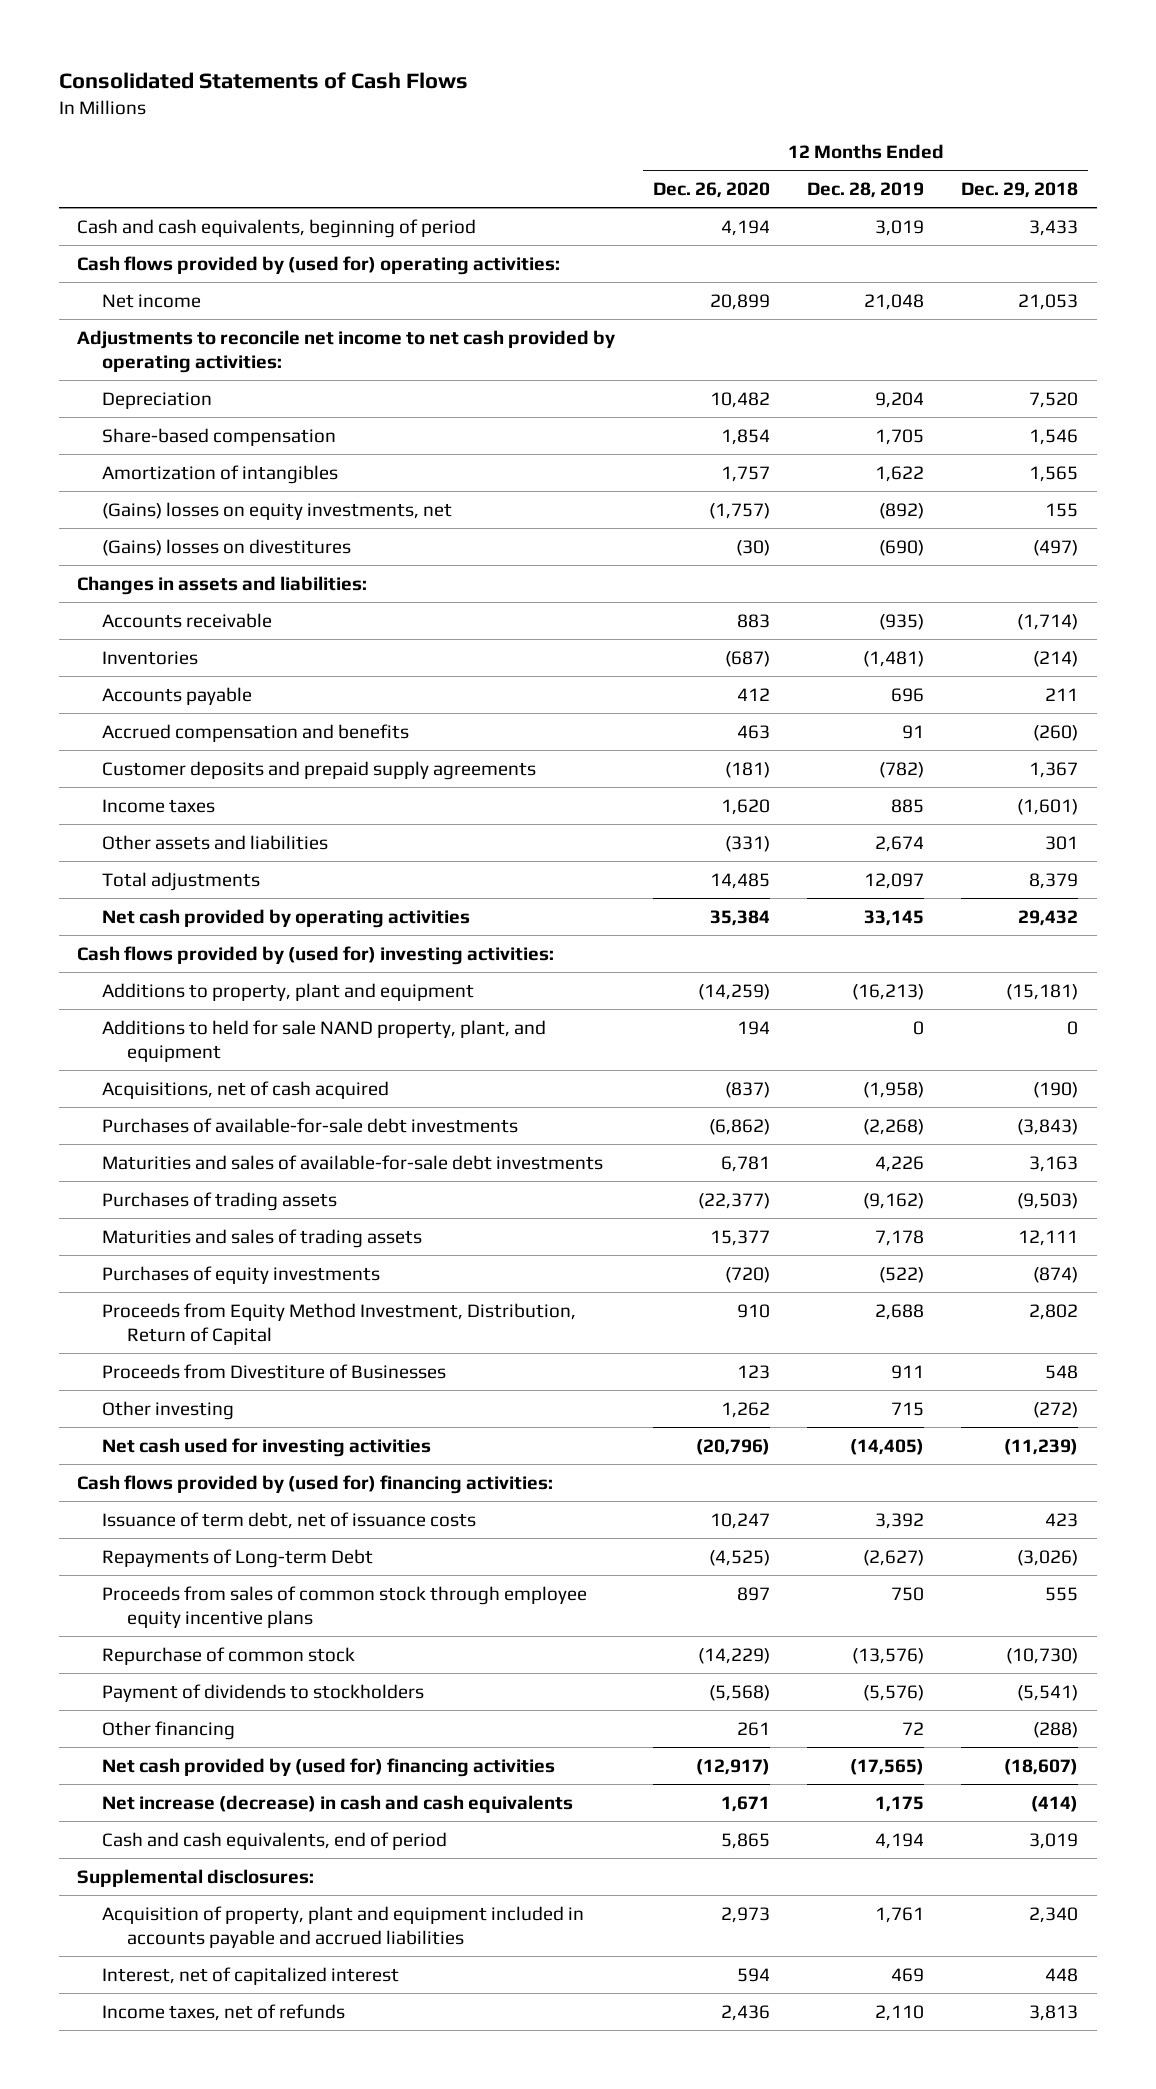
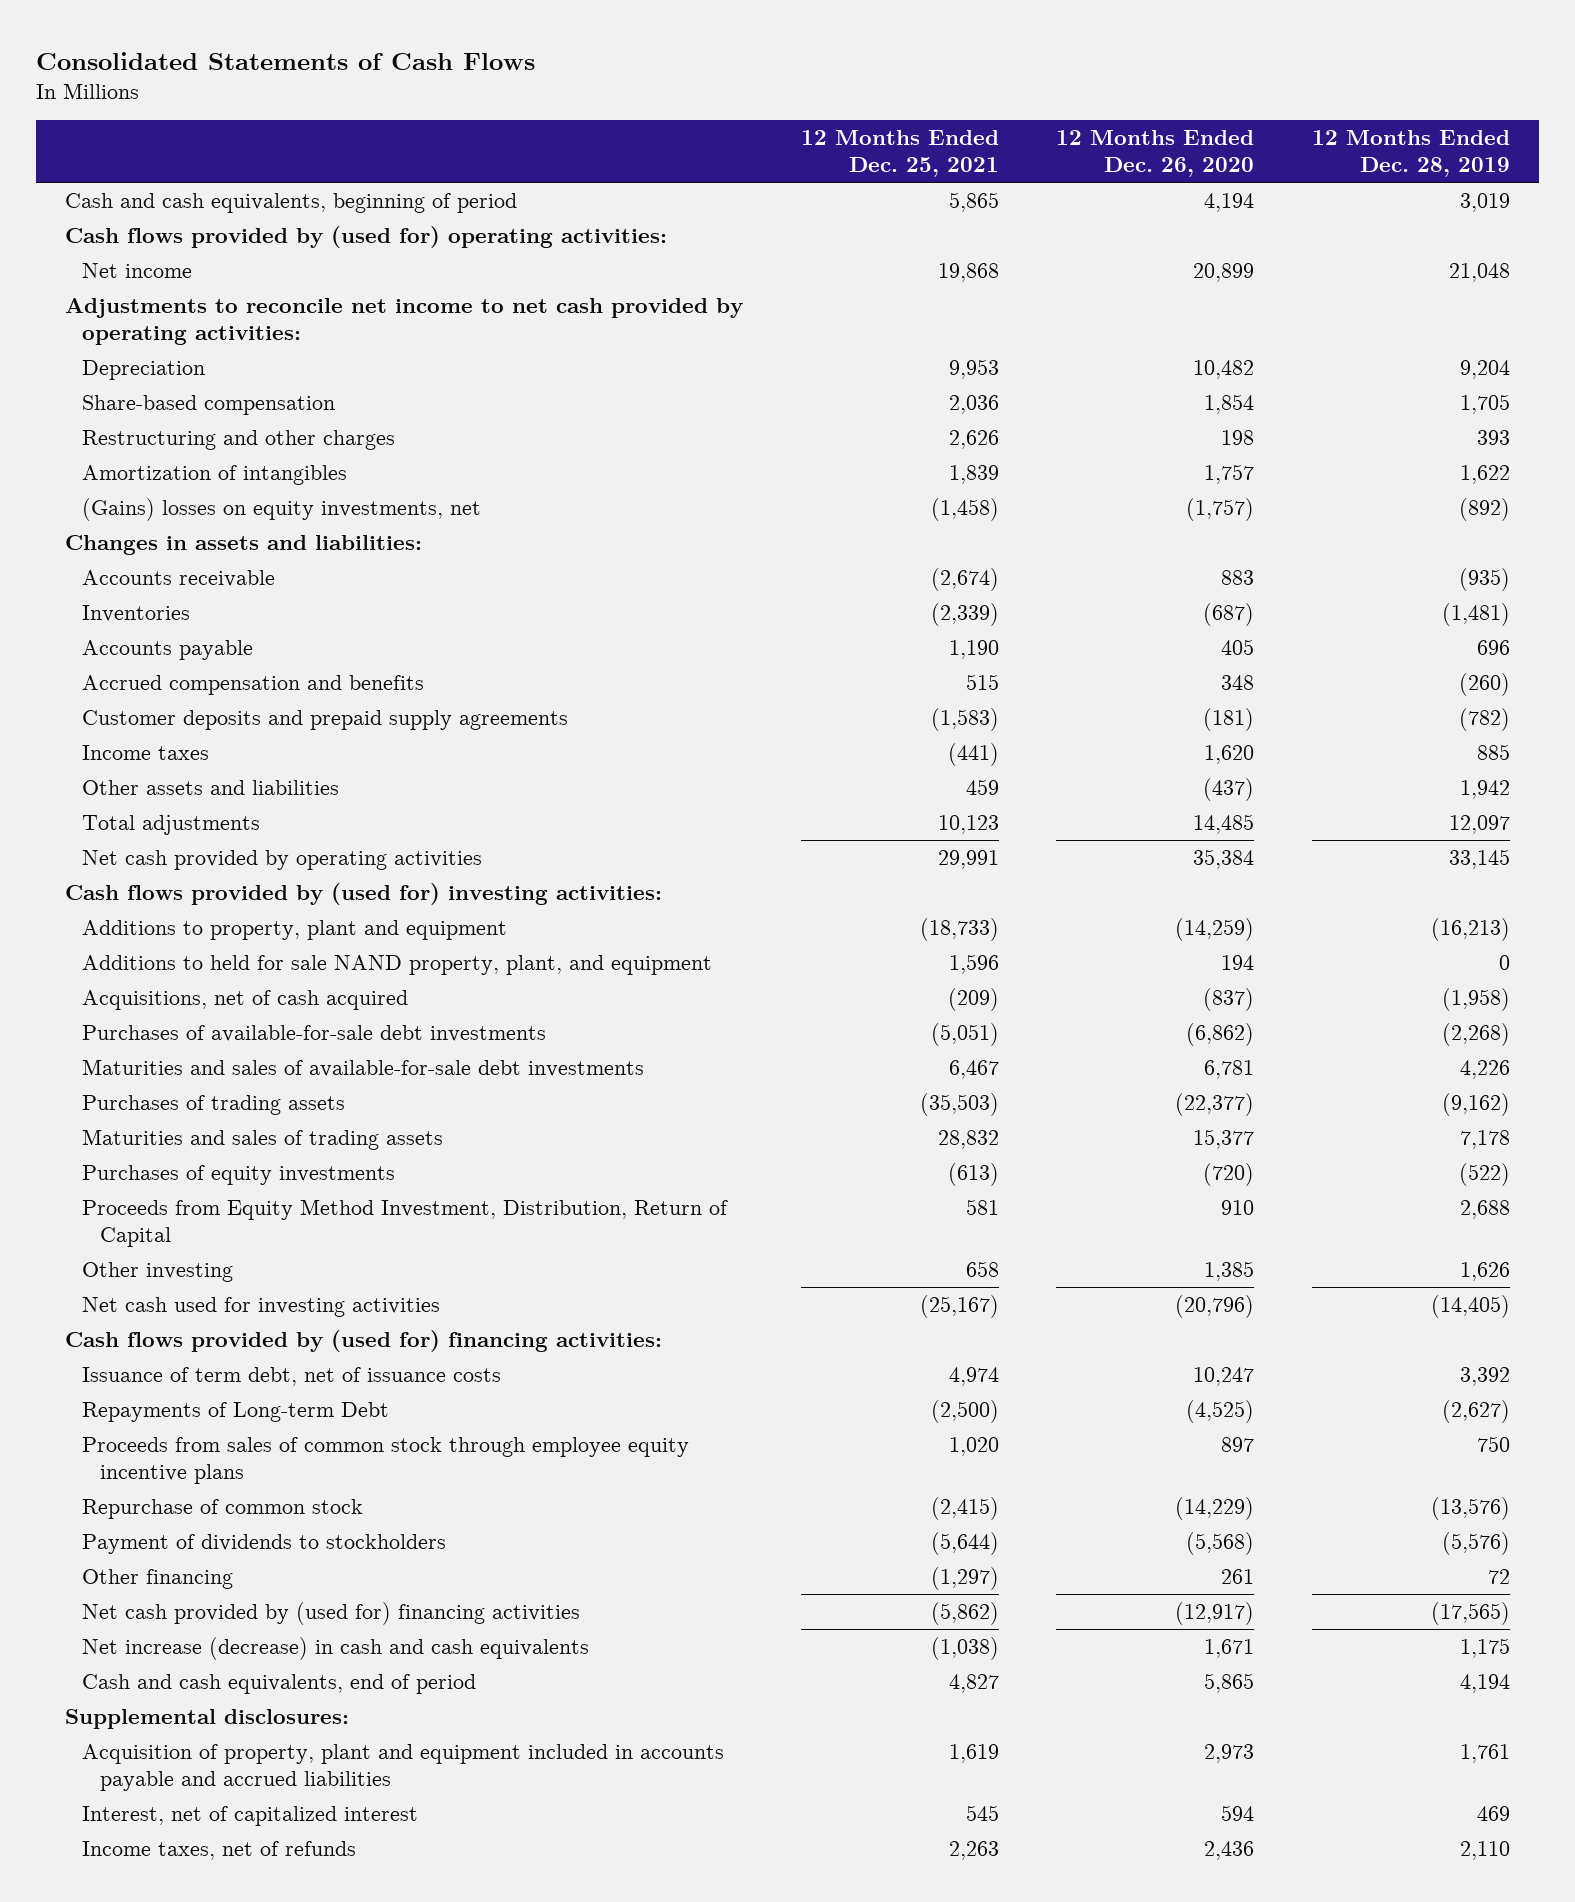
- | 12 Months Ended Dec. 26, 2020 | 12 Months Ended Dec. 28, 2019 | 12 Months Ended Dec. 29, 2018
+ | 12 Months Ended Dec. 25, 2021 | 12 Months Ended Dec. 26, 2020 | 12 Months Ended Dec. 28, 2019
+ Restructuring and other charges | 2,626 | 198 | 393
- (Gains) losses on divestitures | (30) | (690) | (497)
- Accounts payable | 412 | 696 | 211
- Accrued compensation and benefits | 463 | 91 | (260)
+ Accounts payable | 1,190 | 405 | 696
+ Accrued compensation and benefits | 515 | 348 | (260)
- Other assets and liabilities | (331) | 2,674 | 301
+ Other assets and liabilities | 459 | (437) | 1,942
- Proceeds from Divestiture of Businesses | 123 | 911 | 548
- Other investing | 1,262 | 715 | (272)
+ Other investing | 658 | 1,385 | 1,626

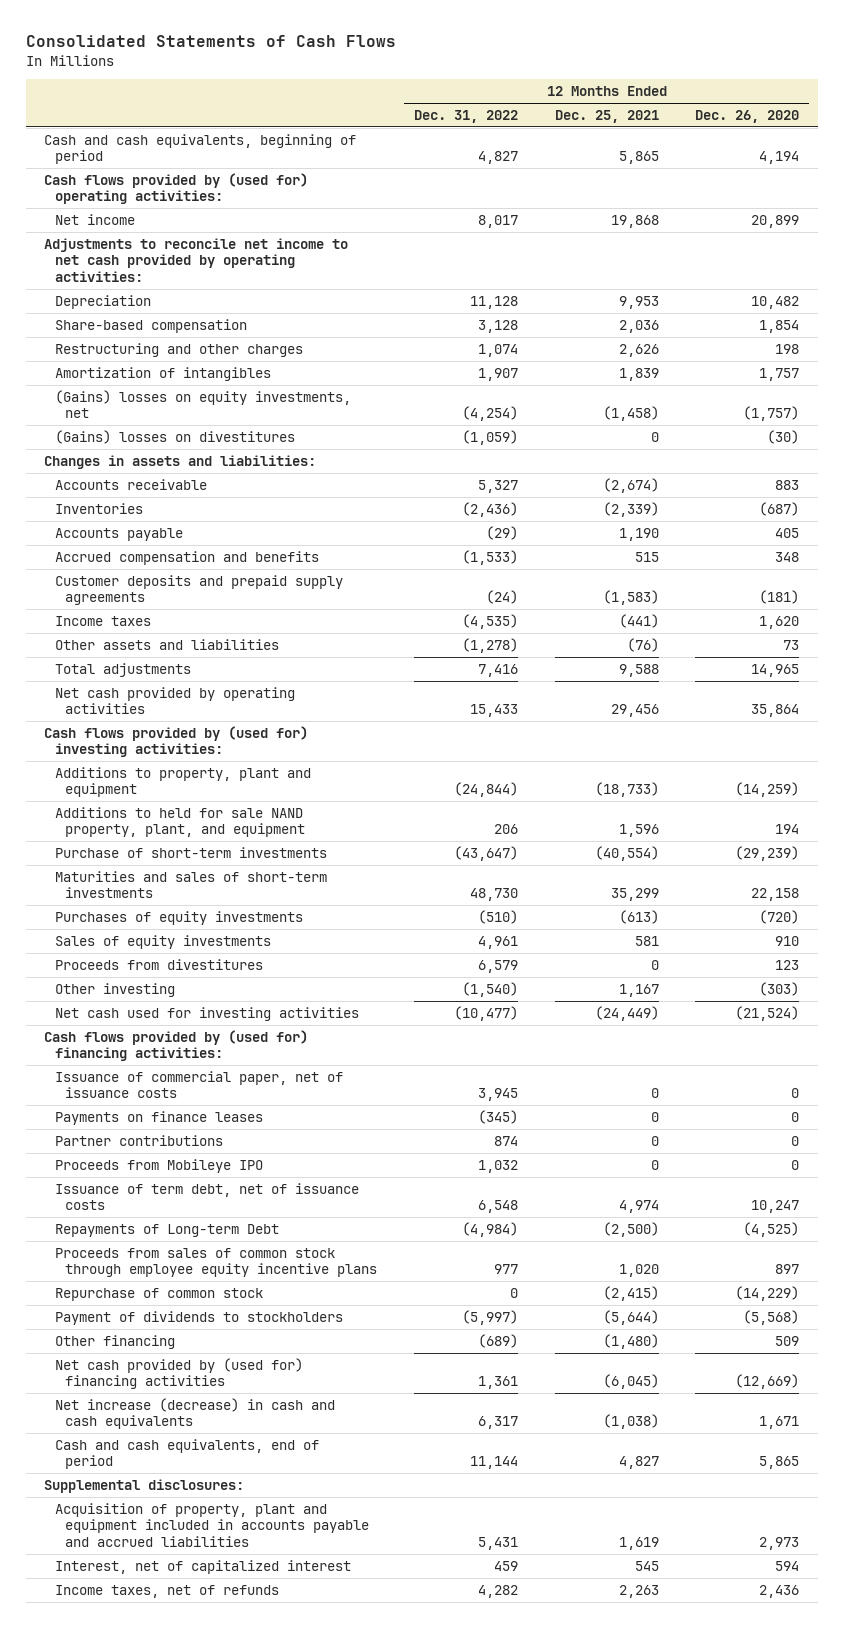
- | 12 Months Ended Dec. 25, 2021 | 12 Months Ended Dec. 26, 2020 | 12 Months Ended Dec. 28, 2019
+ | 12 Months Ended Dec. 31, 2022 | 12 Months Ended Dec. 25, 2021 | 12 Months Ended Dec. 26, 2020
+ (Gains) losses on divestitures | (1,059) | 0 | (30)
- Other assets and liabilities | 459 | (437) | 1,942
- Total adjustments | 10,123 | 14,485 | 12,097
- Net cash provided by operating activities | 29,991 | 35,384 | 33,145
+ Other assets and liabilities | (1,278) | (76) | 73
+ Total adjustments | 7,416 | 9,588 | 14,965
+ Net cash provided by operating activities | 15,433 | 29,456 | 35,864
- Acquisitions, net of cash acquired | (209) | (837) | (1,958)
- Purchases of available-for-sale debt investments | (5,051) | (6,862) | (2,268)
- Maturities and sales of available-for-sale debt investments | 6,467 | 6,781 | 4,226
- Purchases of trading assets | (35,503) | (22,377) | (9,162)
- Maturities and sales of trading assets | 28,832 | 15,377 | 7,178
+ Purchase of short-term investments | (43,647) | (40,554) | (29,239)
+ Maturities and sales of short-term investments | 48,730 | 35,299 | 22,158
- Proceeds from Equity Method Investment, Distribution, Return of Capital | 581 | 910 | 2,688
- Other investing | 658 | 1,385 | 1,626
- Net cash used for investing activities | (25,167) | (20,796) | (14,405)
+ Sales of equity investments | 4,961 | 581 | 910
+ Proceeds from divestitures | 6,579 | 0 | 123
+ Other investing | (1,540) | 1,167 | (303)
+ Net cash used for investing activities | (10,477) | (24,449) | (21,524)
+ Issuance of commercial paper, net of issuance costs | 3,945 | 0 | 0
+ Payments on finance leases | (345) | 0 | 0
+ Partner contributions | 874 | 0 | 0
+ Proceeds from Mobileye IPO | 1,032 | 0 | 0
- Other financing | (1,297) | 261 | 72
- Net cash provided by (used for) financing activities | (5,862) | (12,917) | (17,565)
+ Other financing | (689) | (1,480) | 509
+ Net cash provided by (used for) financing activities | 1,361 | (6,045) | (12,669)

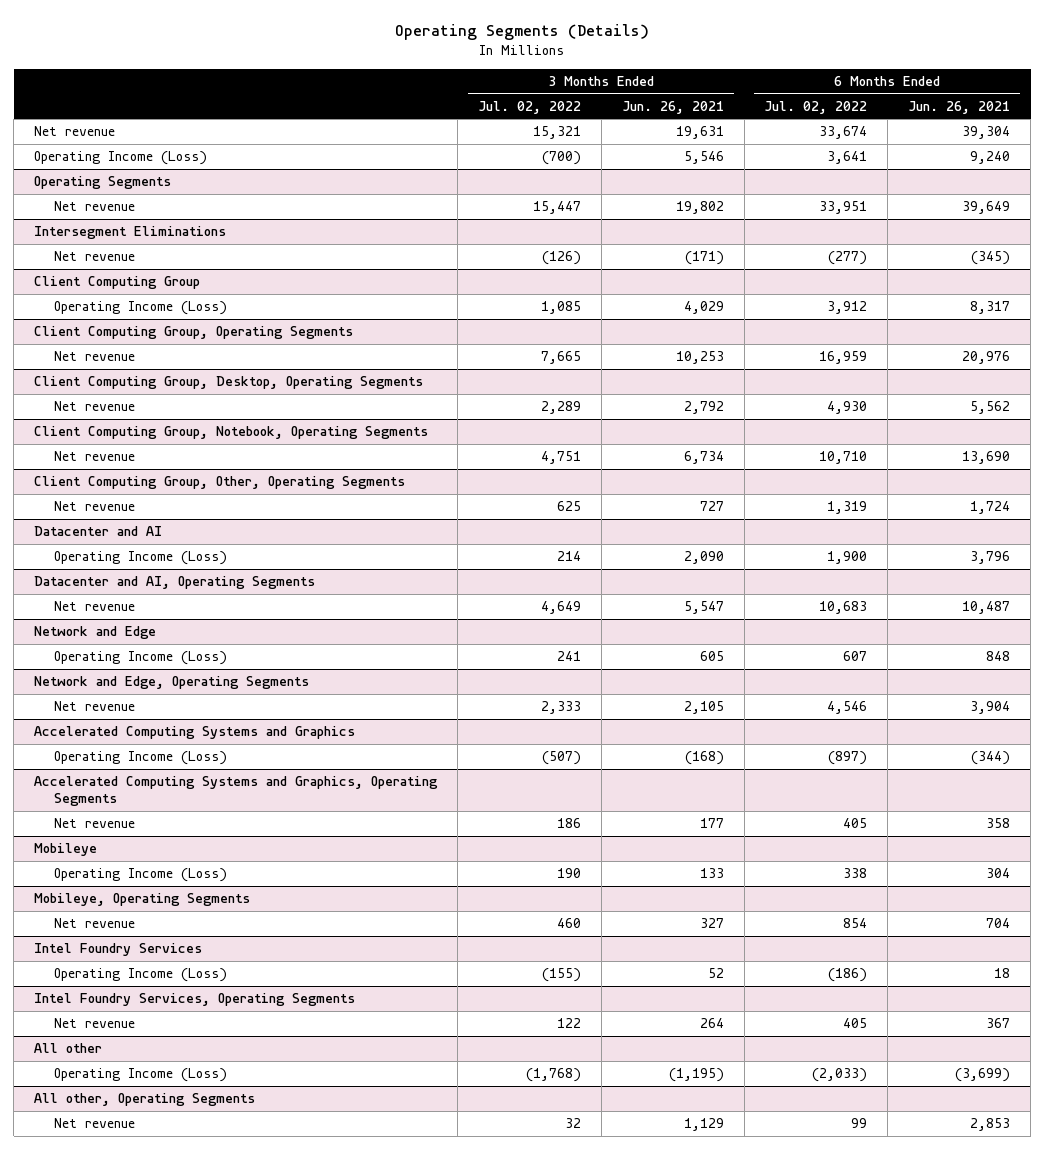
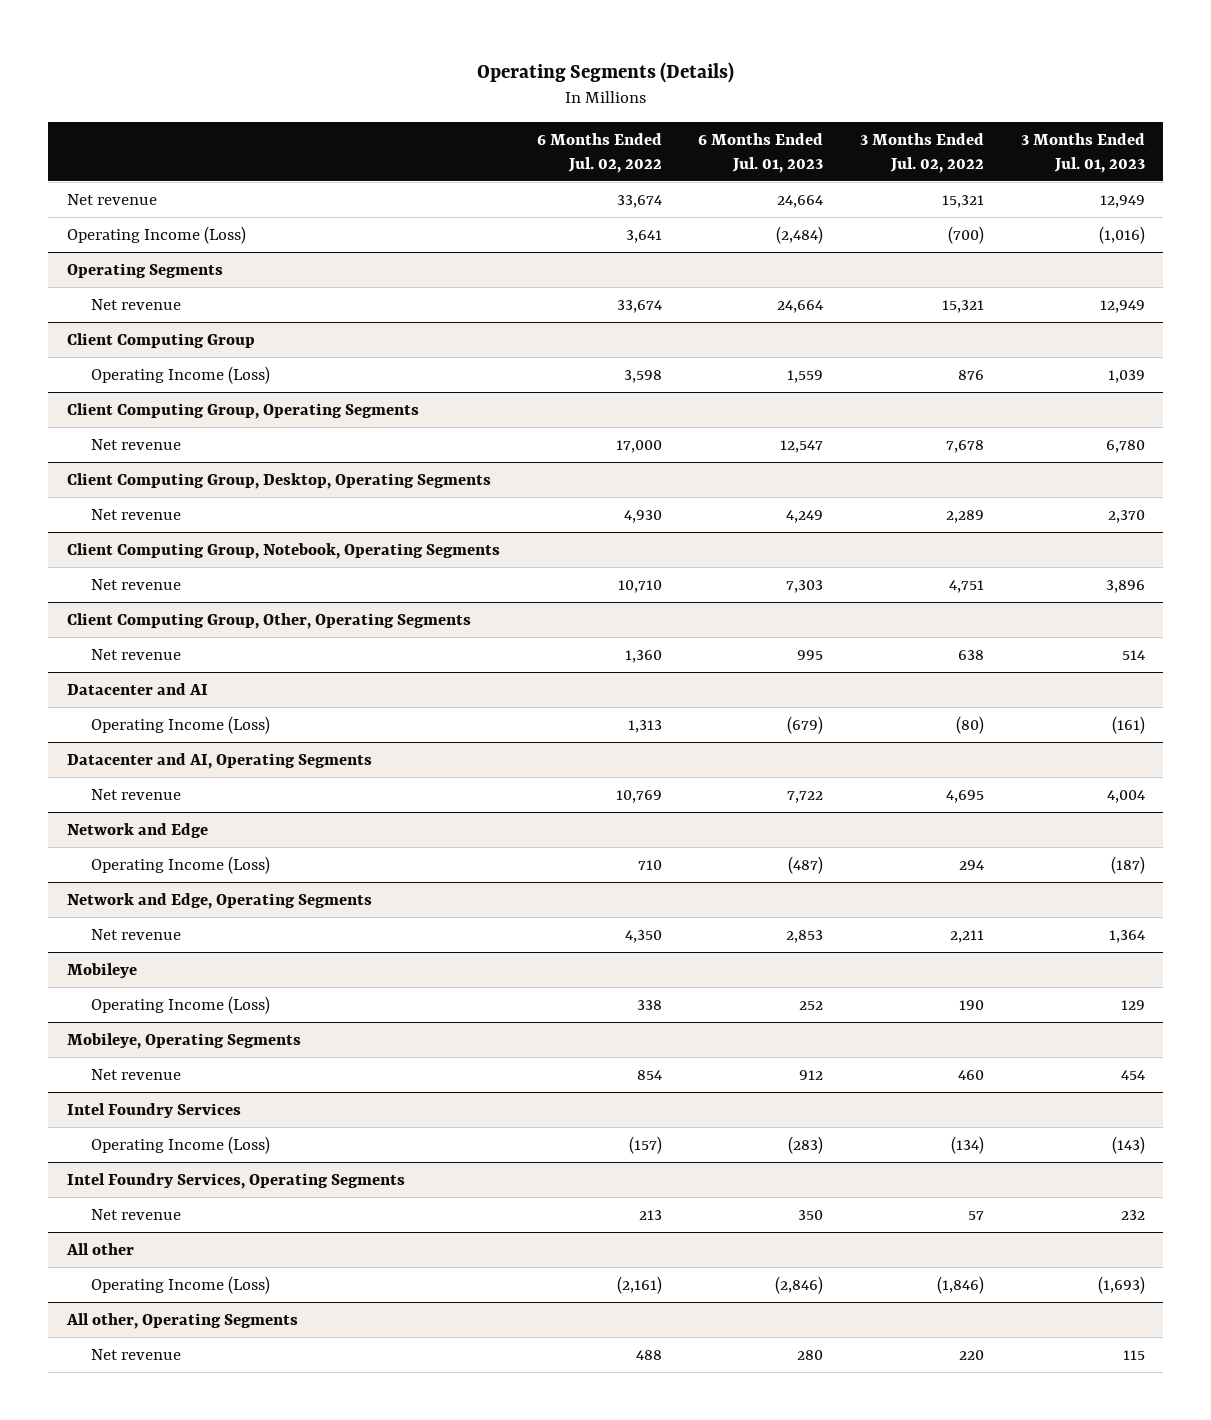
- | 3 Months Ended Jul. 02, 2022 | 3 Months Ended Jun. 26, 2021 | 6 Months Ended Jul. 02, 2022 | 6 Months Ended Jun. 26, 2021
+ | 6 Months Ended Jul. 02, 2022 | 6 Months Ended Jul. 01, 2023 | 3 Months Ended Jul. 02, 2022 | 3 Months Ended Jul. 01, 2023
@ Operating Segments
- Net revenue | 15,447 | 19,802 | 33,951 | 39,649
- Intersegment Eliminations
- Net revenue | (126) | (171) | (277) | (345)
@ Operating Segments
+ Net revenue | 33,674 | 24,664 | 15,321 | 12,949
@ Client Computing Group
- Operating Income (Loss) | 1,085 | 4,029 | 3,912 | 8,317
+ Operating Income (Loss) | 3,598 | 1,559 | 876 | 1,039
@ Client Computing Group, Operating Segments
- Net revenue | 7,665 | 10,253 | 16,959 | 20,976
+ Net revenue | 17,000 | 12,547 | 7,678 | 6,780
@ Client Computing Group, Other, Operating Segments
- Net revenue | 625 | 727 | 1,319 | 1,724
+ Net revenue | 1,360 | 995 | 638 | 514
@ Datacenter and AI
- Operating Income (Loss) | 214 | 2,090 | 1,900 | 3,796
+ Operating Income (Loss) | 1,313 | (679) | (80) | (161)
@ Datacenter and AI, Operating Segments
- Net revenue | 4,649 | 5,547 | 10,683 | 10,487
+ Net revenue | 10,769 | 7,722 | 4,695 | 4,004
@ Network and Edge
- Operating Income (Loss) | 241 | 605 | 607 | 848
+ Operating Income (Loss) | 710 | (487) | 294 | (187)
@ Network and Edge, Operating Segments
- Net revenue | 2,333 | 2,105 | 4,546 | 3,904
- Accelerated Computing Systems and Graphics
- Operating Income (Loss) | (507) | (168) | (897) | (344)
- Accelerated Computing Systems and Graphics, Operating Segments
- Net revenue | 186 | 177 | 405 | 358
@ Network and Edge, Operating Segments
+ Net revenue | 4,350 | 2,853 | 2,211 | 1,364
@ Intel Foundry Services
- Operating Income (Loss) | (155) | 52 | (186) | 18
+ Operating Income (Loss) | (157) | (283) | (134) | (143)
@ Intel Foundry Services, Operating Segments
- Net revenue | 122 | 264 | 405 | 367
+ Net revenue | 213 | 350 | 57 | 232
@ All other
- Operating Income (Loss) | (1,768) | (1,195) | (2,033) | (3,699)
+ Operating Income (Loss) | (2,161) | (2,846) | (1,846) | (1,693)
@ All other, Operating Segments
- Net revenue | 32 | 1,129 | 99 | 2,853
+ Net revenue | 488 | 280 | 220 | 115

